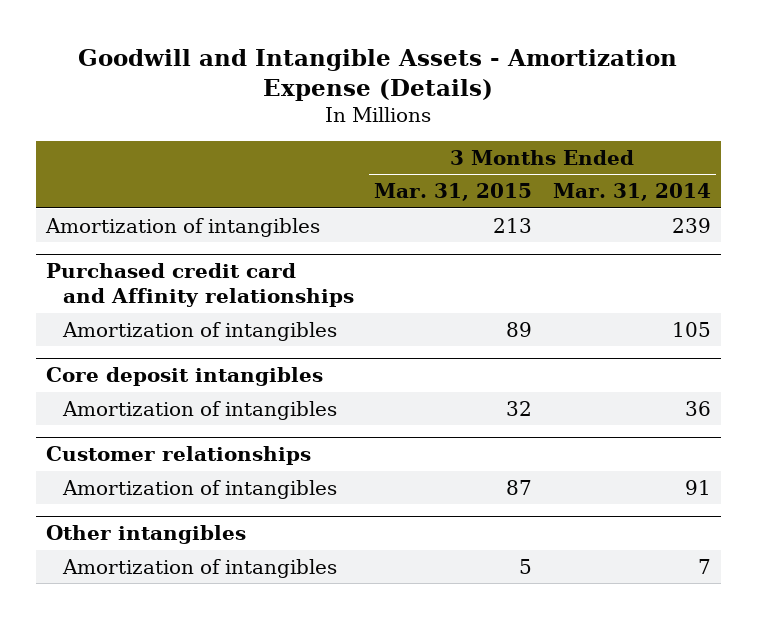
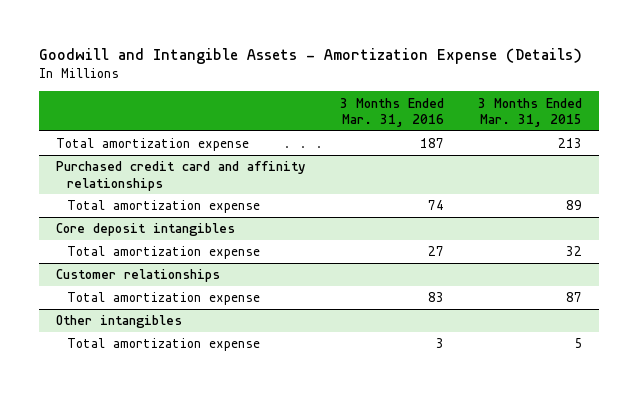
- | 3 Months Ended Mar. 31, 2015 | 3 Months Ended Mar. 31, 2014
+ | 3 Months Ended Mar. 31, 2016 | 3 Months Ended Mar. 31, 2015
- Amortization of intangibles | 213 | 239
- Purchased credit card and Affinity relationships
- Amortization of intangibles | 89 | 105
+ Total amortization expense | 187 | 213
+ Purchased credit card and affinity relationships
+ Total amortization expense | 74 | 89
@ Core deposit intangibles
- Amortization of intangibles | 32 | 36
+ Total amortization expense | 27 | 32
@ Customer relationships
- Amortization of intangibles | 87 | 91
+ Total amortization expense | 83 | 87
@ Other intangibles
- Amortization of intangibles | 5 | 7
+ Total amortization expense | 3 | 5

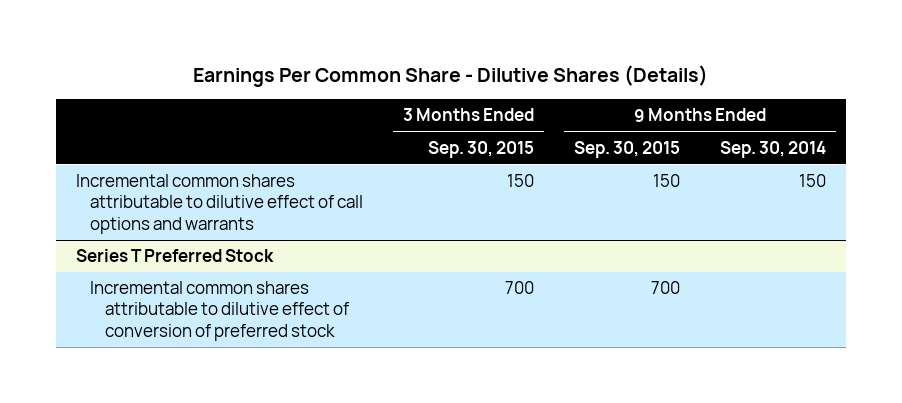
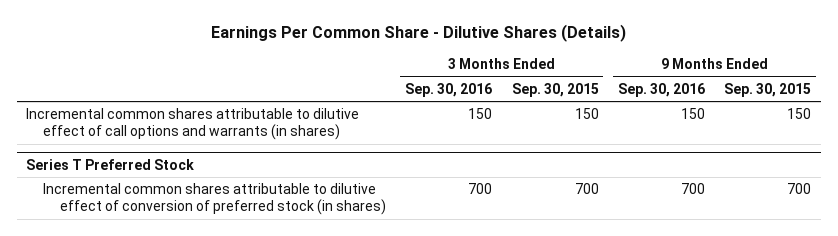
- | 3 Months Ended Sep. 30, 2015 | 9 Months Ended Sep. 30, 2015 | 9 Months Ended Sep. 30, 2014
+ | 3 Months Ended Sep. 30, 2016 | 3 Months Ended Sep. 30, 2015 | 9 Months Ended Sep. 30, 2016 | 9 Months Ended Sep. 30, 2015
- Incremental common shares attributable to dilutive effect of call options and warrants | 150 | 150 | 150
+ Incremental common shares attributable to dilutive effect of call options and warrants (in shares) | 150 | 150 | 150 | 150
@ Series T Preferred Stock
- Incremental common shares attributable to dilutive effect of conversion of preferred stock | 700 | 700 |
+ Incremental common shares attributable to dilutive effect of conversion of preferred stock (in shares) | 700 | 700 | 700 | 700

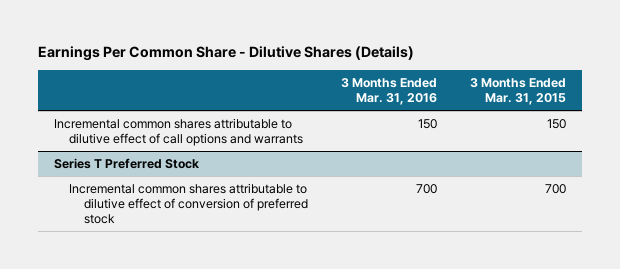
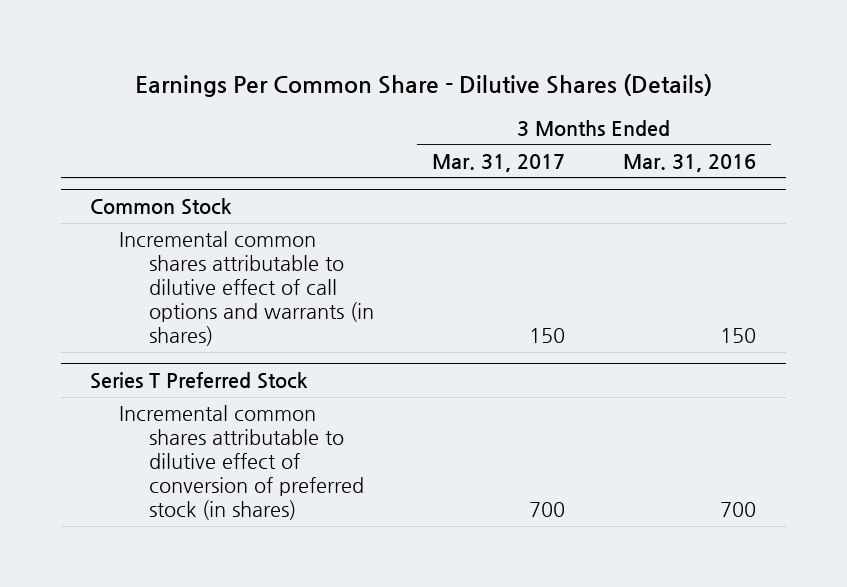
- | 3 Months Ended Mar. 31, 2016 | 3 Months Ended Mar. 31, 2015
+ | 3 Months Ended Mar. 31, 2017 | 3 Months Ended Mar. 31, 2016
- Incremental common shares attributable to dilutive effect of call options and warrants | 150 | 150
+ Common Stock
+ Incremental common shares attributable to dilutive effect of call options and warrants (in shares) | 150 | 150
@ Series T Preferred Stock
- Incremental common shares attributable to dilutive effect of conversion of preferred stock | 700 | 700
+ Incremental common shares attributable to dilutive effect of conversion of preferred stock (in shares) | 700 | 700

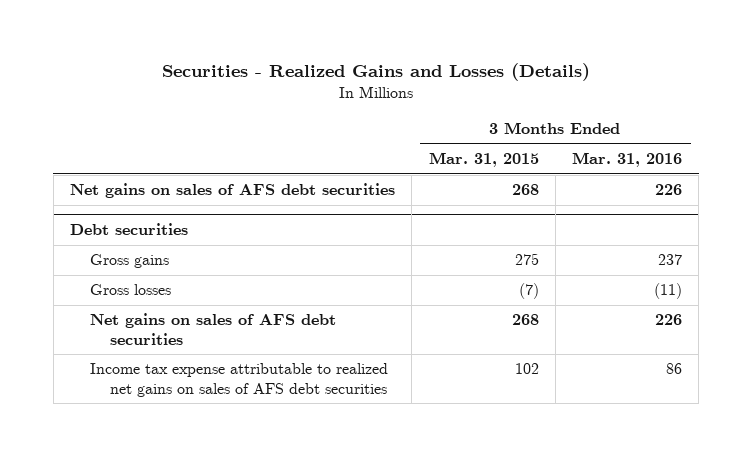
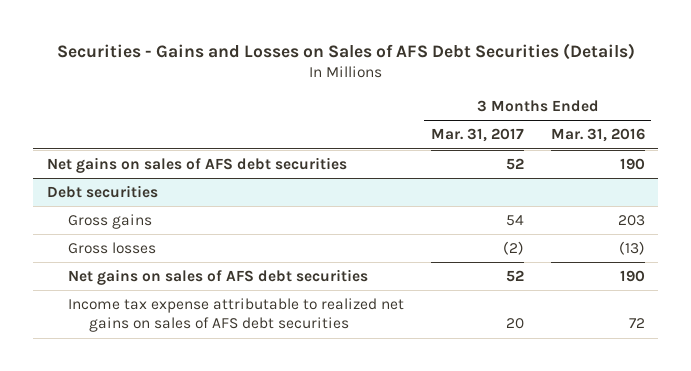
- Securities - Realized Gains and Losses (Details)
+ Securities - Gains and Losses on Sales of AFS Debt Securities (Details)
- | 3 Months Ended Mar. 31, 2015 | 3 Months Ended Mar. 31, 2016
+ | 3 Months Ended Mar. 31, 2017 | 3 Months Ended Mar. 31, 2016
- Net gains on sales of AFS debt securities | 268 | 226
+ Net gains on sales of AFS debt securities | 52 | 190
@ Debt securities
- Gross gains | 275 | 237
- Gross losses | (7) | (11)
- Net gains on sales of AFS debt securities | 268 | 226
- Income tax expense attributable to realized net gains on sales of AFS debt securities | 102 | 86
+ Gross gains | 54 | 203
+ Gross losses | (2) | (13)
+ Net gains on sales of AFS debt securities | 52 | 190
+ Income tax expense attributable to realized net gains on sales of AFS debt securities | 20 | 72

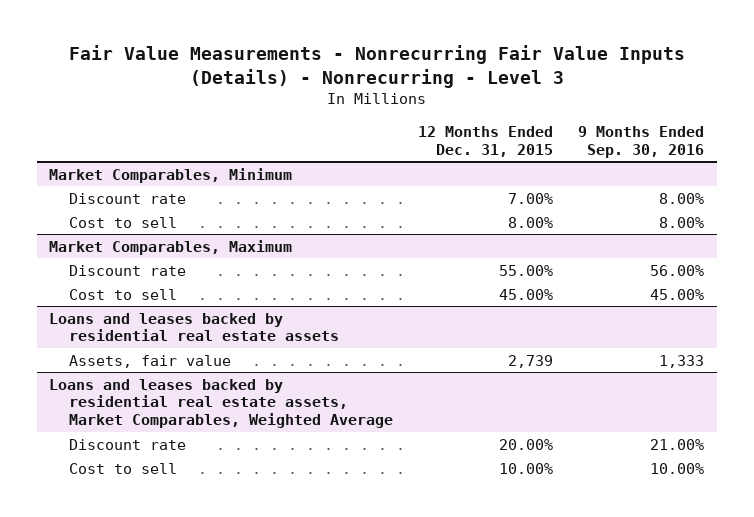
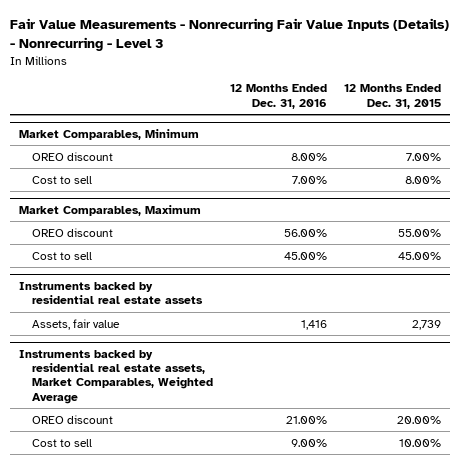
- | 12 Months Ended Dec. 31, 2015 | 9 Months Ended Sep. 30, 2016
+ | 12 Months Ended Dec. 31, 2016 | 12 Months Ended Dec. 31, 2015
@ Market Comparables, Minimum
- Discount rate | 7.00% | 8.00%
+ OREO discount | 8.00% | 7.00%
@ Market Comparables, Maximum
- Discount rate | 55.00% | 56.00%
+ OREO discount | 56.00% | 55.00%
- Loans and leases backed by residential real estate assets
+ Instruments backed by residential real estate assets
- Loans and leases backed by residential real estate assets, Market Comparables, Weighted Average
- Discount rate | 20.00% | 21.00%
+ Instruments backed by residential real estate assets, Market Comparables, Weighted Average
+ OREO discount | 21.00% | 20.00%

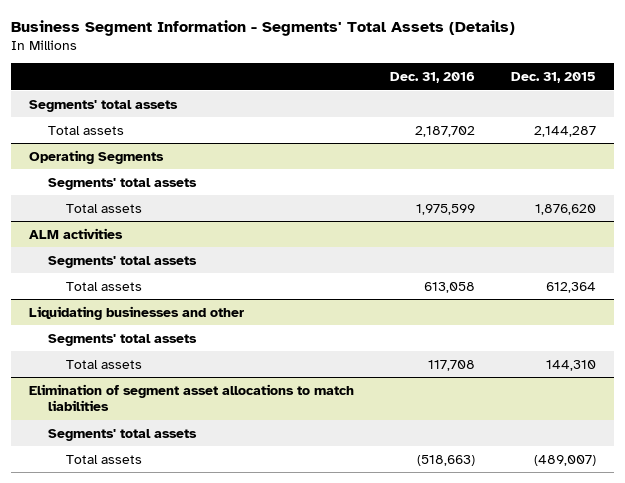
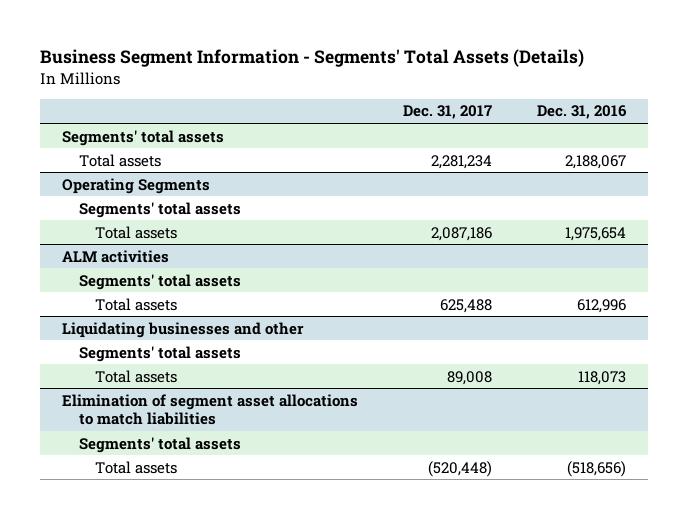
- | Dec. 31, 2016 | Dec. 31, 2015
+ | Dec. 31, 2017 | Dec. 31, 2016
- Total assets | 2,187,702 | 2,144,287
+ Total assets | 2,281,234 | 2,188,067
@ Operating Segments
- Total assets | 1,975,599 | 1,876,620
+ Total assets | 2,087,186 | 1,975,654
@ ALM activities
- Total assets | 613,058 | 612,364
+ Total assets | 625,488 | 612,996
@ Liquidating businesses and other
- Total assets | 117,708 | 144,310
+ Total assets | 89,008 | 118,073
@ Elimination of segment asset allocations to match liabilities
- Total assets | (518,663) | (489,007)
+ Total assets | (520,448) | (518,656)

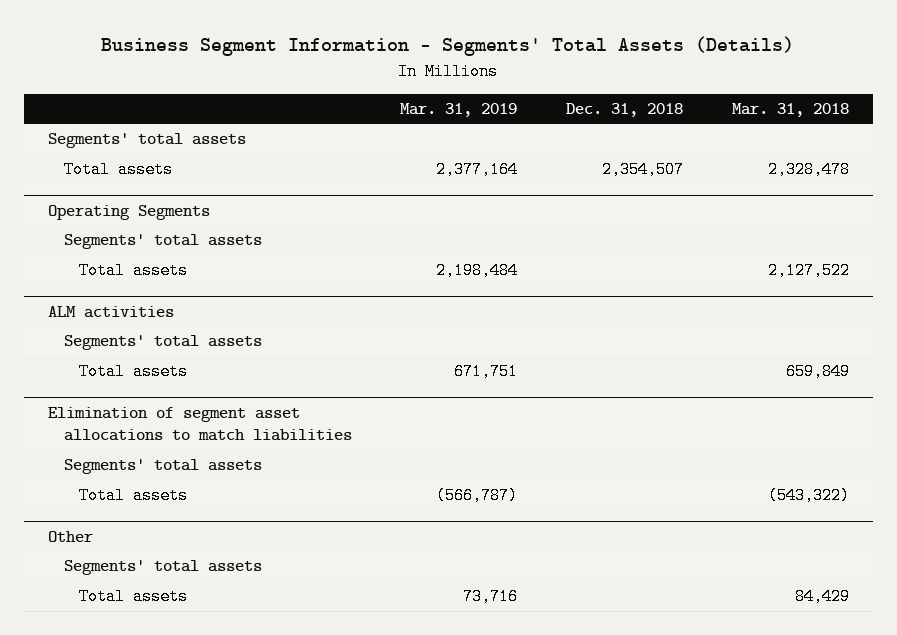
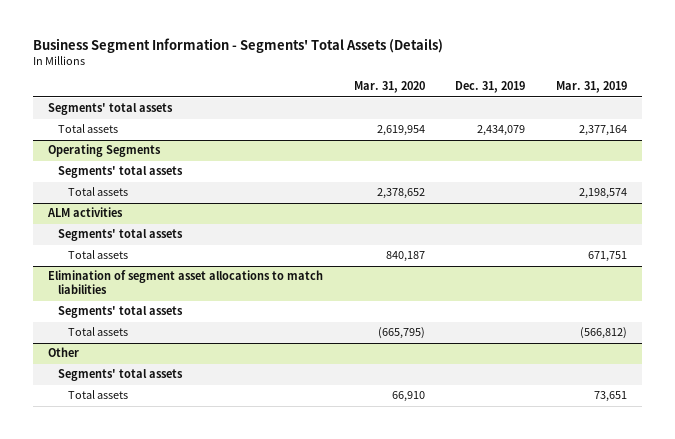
- | Mar. 31, 2019 | Dec. 31, 2018 | Mar. 31, 2018
+ | Mar. 31, 2020 | Dec. 31, 2019 | Mar. 31, 2019
@ Operating Segments
- Total assets | 2,198,484 | | 2,127,522
+ Total assets | 2,378,652 | | 2,198,574
@ Elimination of segment asset allocations to match liabilities
- Total assets | (566,787) | | (543,322)
+ Total assets | (665,795) | | (566,812)
@ Other
- Total assets | 73,716 | | 84,429
+ Total assets | 66,910 | | 73,651

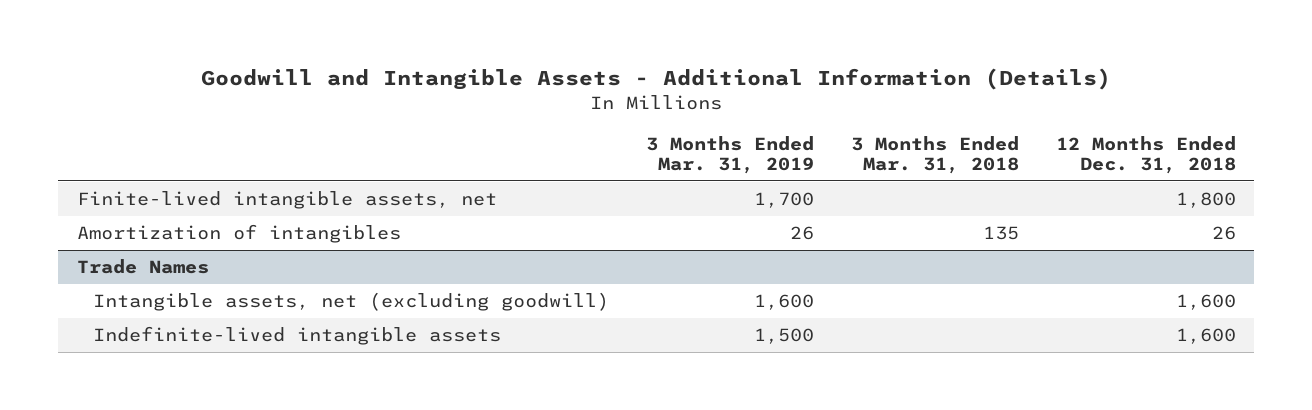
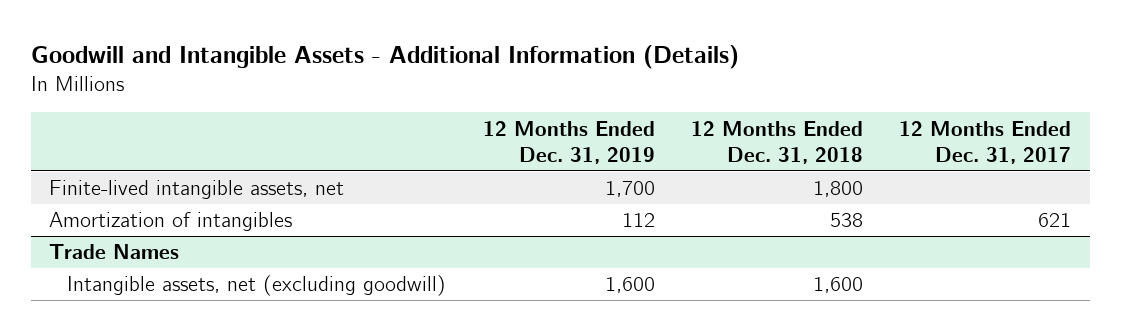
- | 3 Months Ended Mar. 31, 2019 | 3 Months Ended Mar. 31, 2018 | 12 Months Ended Dec. 31, 2018
+ | 12 Months Ended Dec. 31, 2019 | 12 Months Ended Dec. 31, 2018 | 12 Months Ended Dec. 31, 2017
- Amortization of intangibles | 26 | 135 | 26
+ Amortization of intangibles | 112 | 538 | 621
@ Trade Names
- Indefinite-lived intangible assets | 1,500 | | 1,600

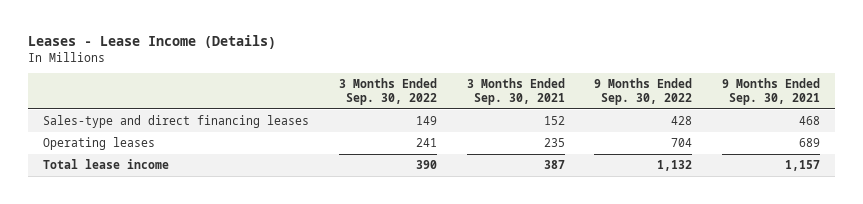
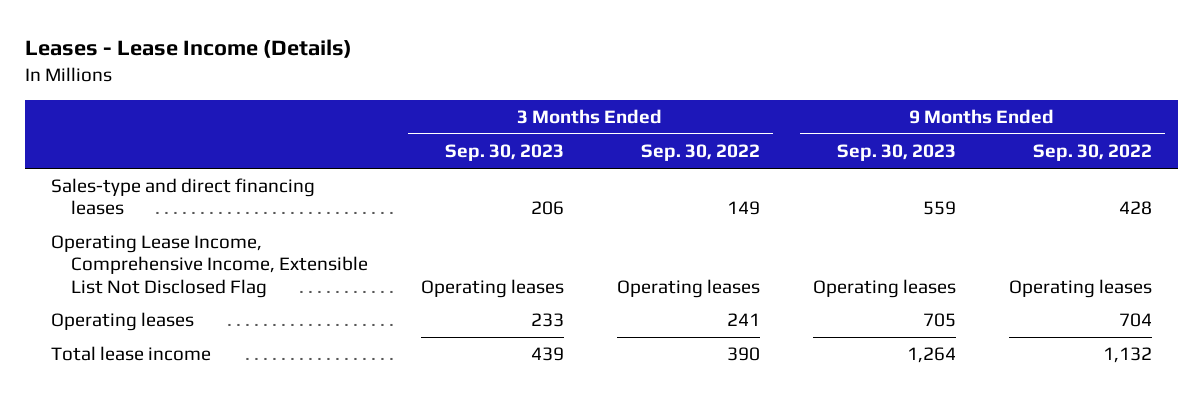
- | 3 Months Ended Sep. 30, 2022 | 3 Months Ended Sep. 30, 2021 | 9 Months Ended Sep. 30, 2022 | 9 Months Ended Sep. 30, 2021
+ | 3 Months Ended Sep. 30, 2023 | 3 Months Ended Sep. 30, 2022 | 9 Months Ended Sep. 30, 2023 | 9 Months Ended Sep. 30, 2022
+ Operating Lease Income, Comprehensive Income, Extensible List Not Disclosed Flag | Operating leases | Operating leases | Operating leases | Operating leases

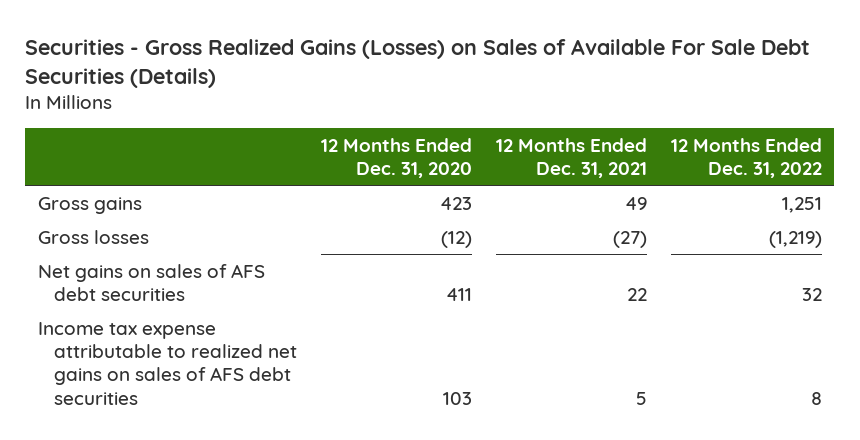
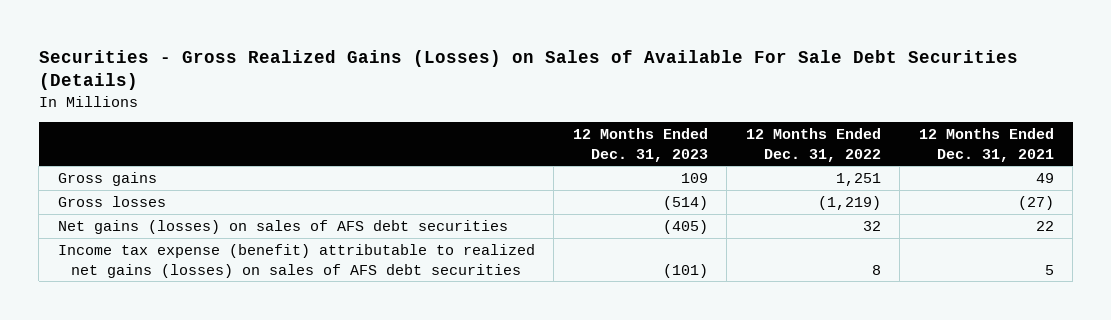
- | 12 Months Ended Dec. 31, 2020 | 12 Months Ended Dec. 31, 2021 | 12 Months Ended Dec. 31, 2022
+ | 12 Months Ended Dec. 31, 2023 | 12 Months Ended Dec. 31, 2022 | 12 Months Ended Dec. 31, 2021
- Net gains on sales of AFS debt securities | 411 | 22 | 32
- Income tax expense attributable to realized net gains on sales of AFS debt securities | 103 | 5 | 8
+ Net gains (losses) on sales of AFS debt securities | (405) | 32 | 22
+ Income tax expense (benefit) attributable to realized net gains (losses) on sales of AFS debt securities | (101) | 8 | 5

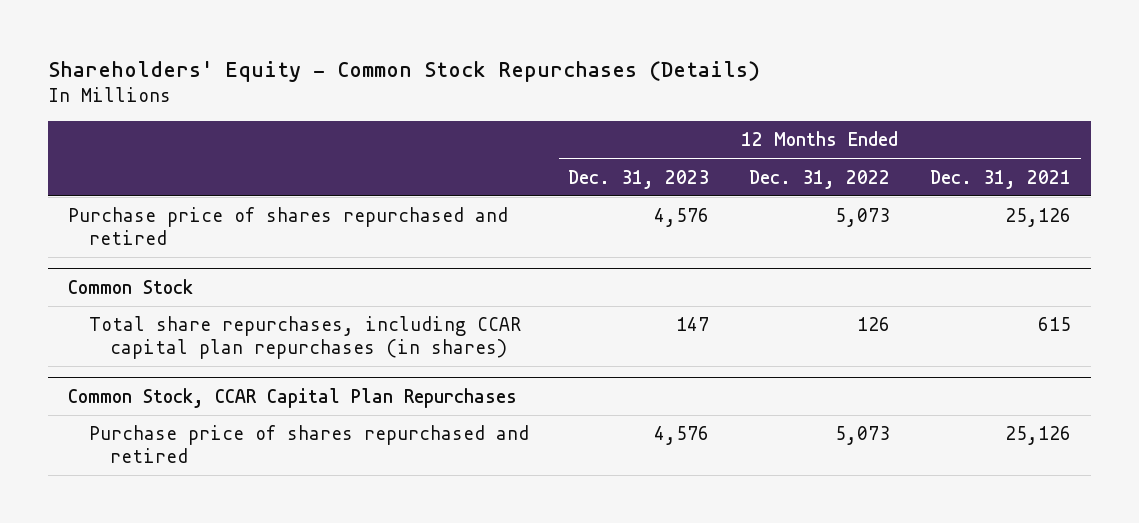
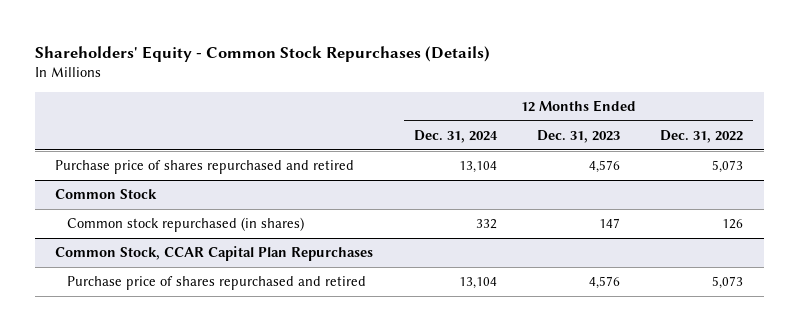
- | 12 Months Ended Dec. 31, 2023 | 12 Months Ended Dec. 31, 2022 | 12 Months Ended Dec. 31, 2021
+ | 12 Months Ended Dec. 31, 2024 | 12 Months Ended Dec. 31, 2023 | 12 Months Ended Dec. 31, 2022
@ Common Stock
- Total share repurchases, including CCAR capital plan repurchases (in shares) | 147 | 126 | 615
+ Common stock repurchased (in shares) | 332 | 147 | 126

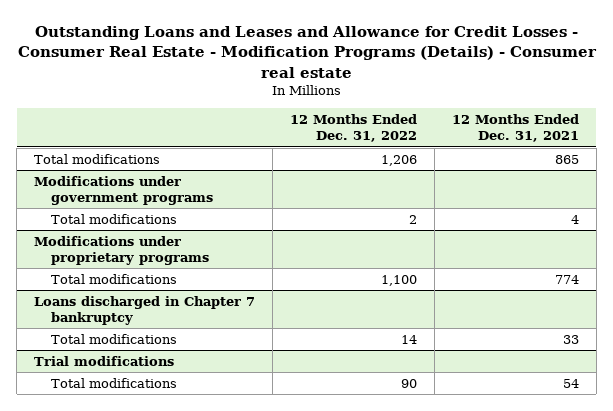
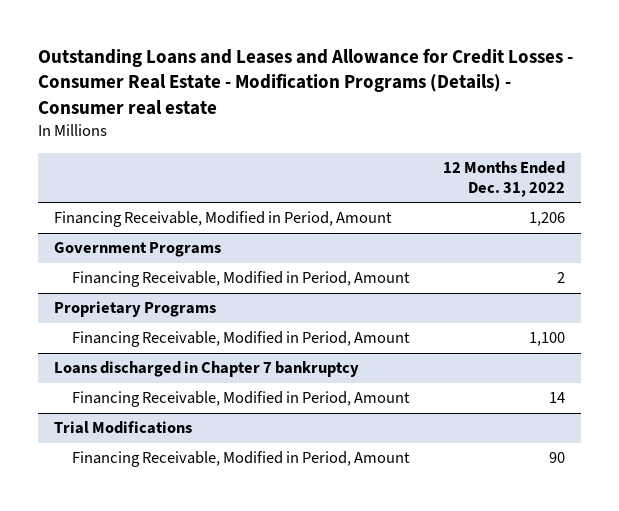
- | 12 Months Ended Dec. 31, 2022 | 12 Months Ended Dec. 31, 2021
+ | 12 Months Ended Dec. 31, 2022
- Total modifications | 1,206 | 865
- Modifications under government programs
- Total modifications | 2 | 4
- Modifications under proprietary programs
- Total modifications | 1,100 | 774
+ Financing Receivable, Modified in Period, Amount | 1,206
+ Government Programs
+ Financing Receivable, Modified in Period, Amount | 2
+ Proprietary Programs
+ Financing Receivable, Modified in Period, Amount | 1,100
@ Loans discharged in Chapter 7 bankruptcy
- Total modifications | 14 | 33
- Trial modifications
- Total modifications | 90 | 54
@ Loans discharged in Chapter 7 bankruptcy
+ Financing Receivable, Modified in Period, Amount | 14
+ Trial Modifications
+ Financing Receivable, Modified in Period, Amount | 90

